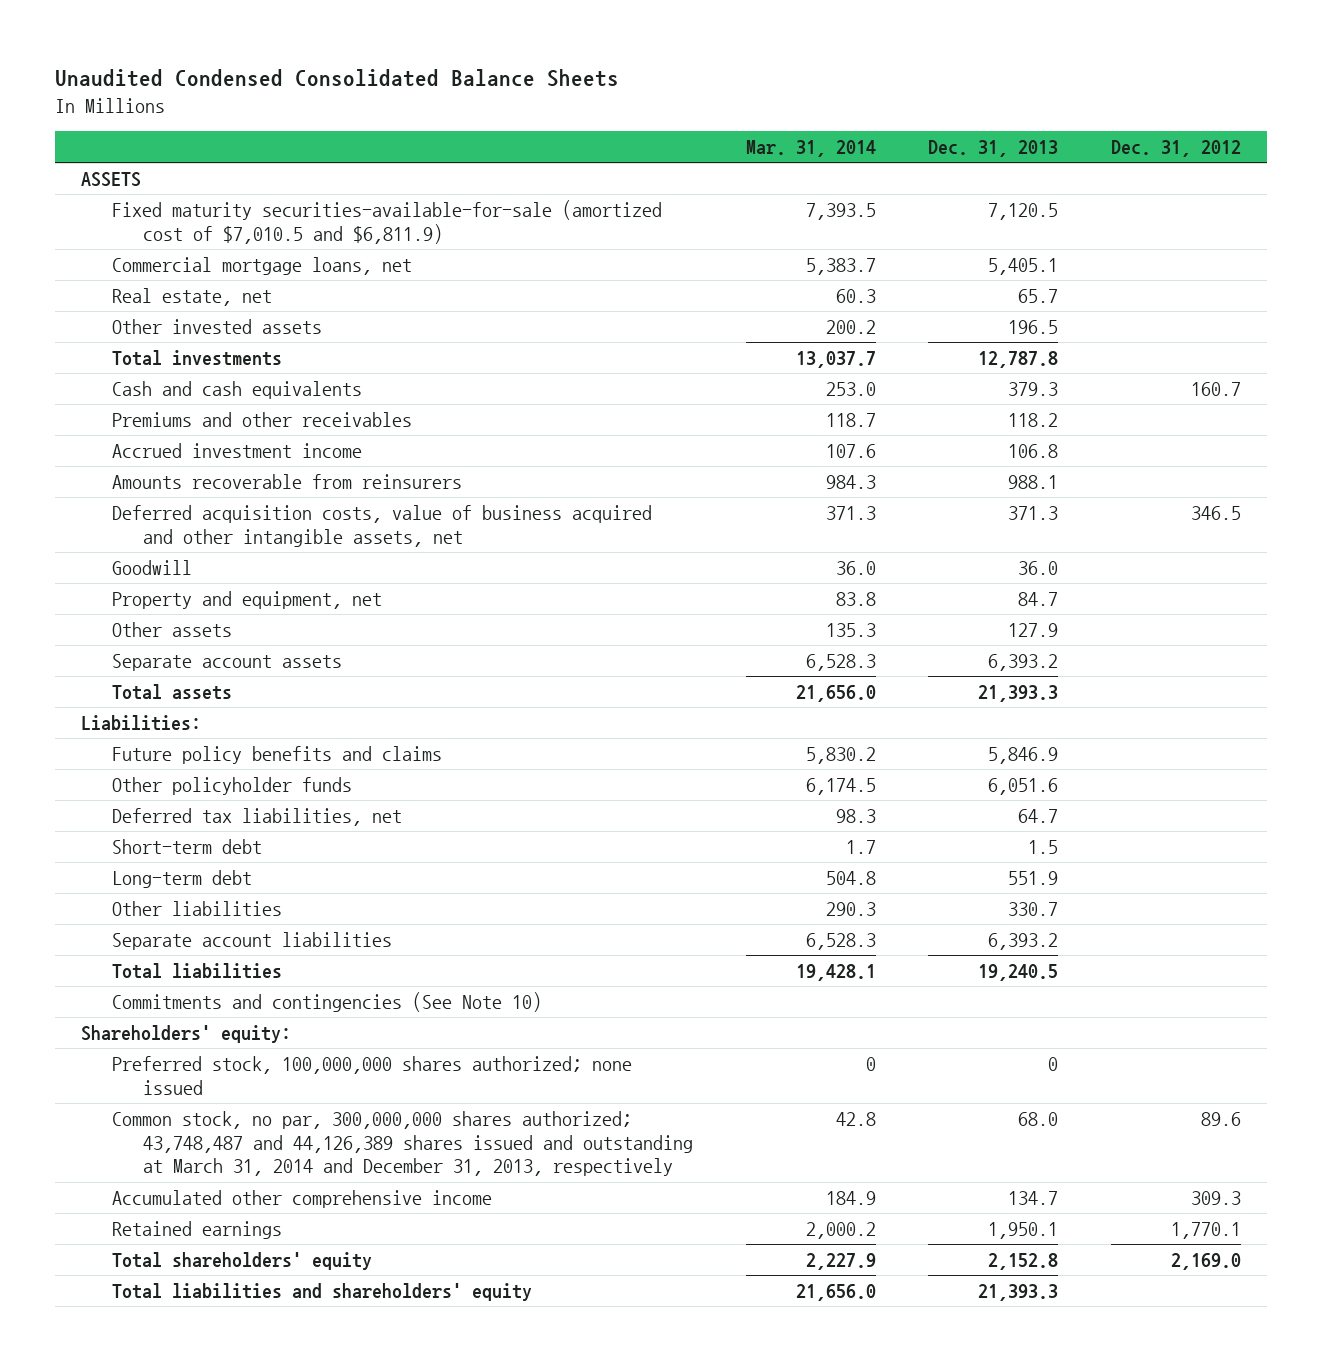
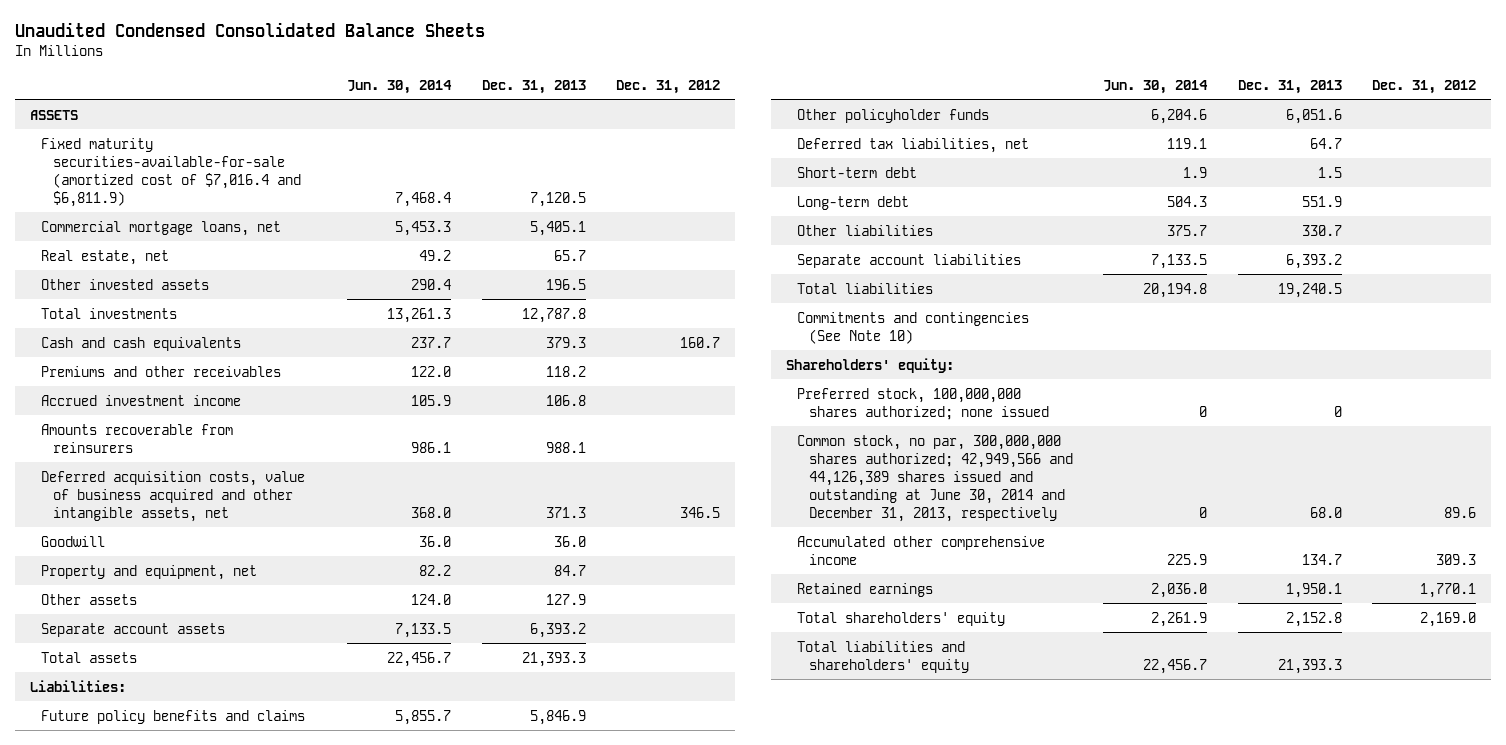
- | Mar. 31, 2014 | Dec. 31, 2013 | Dec. 31, 2012
+ | Jun. 30, 2014 | Dec. 31, 2013 | Dec. 31, 2012
- Fixed maturity securities-available-for-sale (amortized cost of $7,010.5 and $6,811.9) | 7,393.5 | 7,120.5 |
+ Fixed maturity securities-available-for-sale (amortized cost of $7,016.4 and $6,811.9) | 7,468.4 | 7,120.5 |
- Common stock, no par, 300,000,000 shares authorized; 43,748,487 and 44,126,389 shares issued and outstanding at March 31, 2014 and December 31, 2013, respectively | 42.8 | 68.0 | 89.6
+ Common stock, no par, 300,000,000 shares authorized; 42,949,566 and 44,126,389 shares issued and outstanding at June 30, 2014 and December 31, 2013, respectively | 0 | 68.0 | 89.6

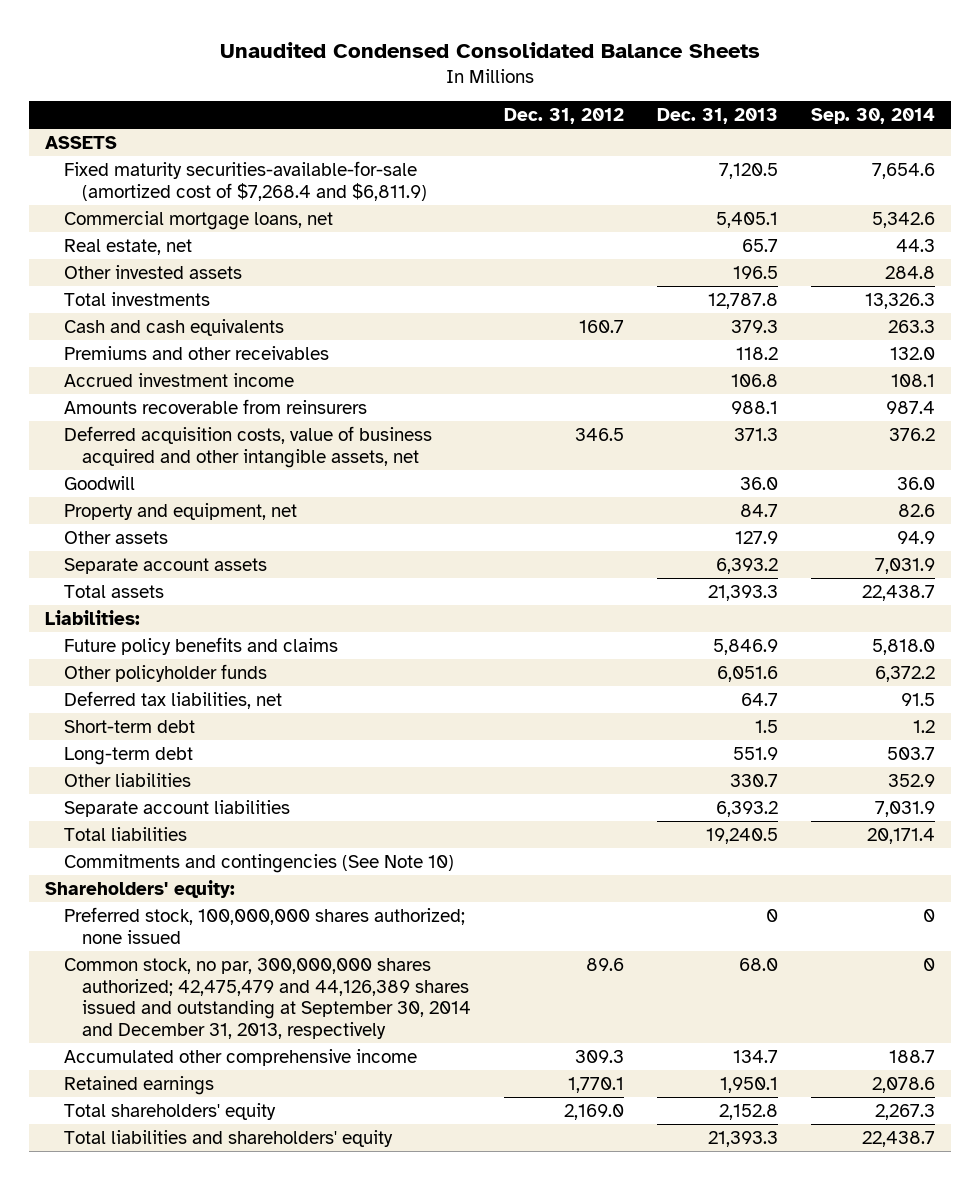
- | Jun. 30, 2014 | Dec. 31, 2013 | Dec. 31, 2012
+ | Dec. 31, 2012 | Dec. 31, 2013 | Sep. 30, 2014
- Fixed maturity securities-available-for-sale (amortized cost of $7,016.4 and $6,811.9) | 7,468.4 | 7,120.5 |
+ Fixed maturity securities-available-for-sale (amortized cost of $7,268.4 and $6,811.9) | | 7,120.5 | 7,654.6
- Common stock, no par, 300,000,000 shares authorized; 42,949,566 and 44,126,389 shares issued and outstanding at June 30, 2014 and December 31, 2013, respectively | 0 | 68.0 | 89.6
+ Common stock, no par, 300,000,000 shares authorized; 42,475,479 and 44,126,389 shares issued and outstanding at September 30, 2014 and December 31, 2013, respectively | 89.6 | 68.0 | 0

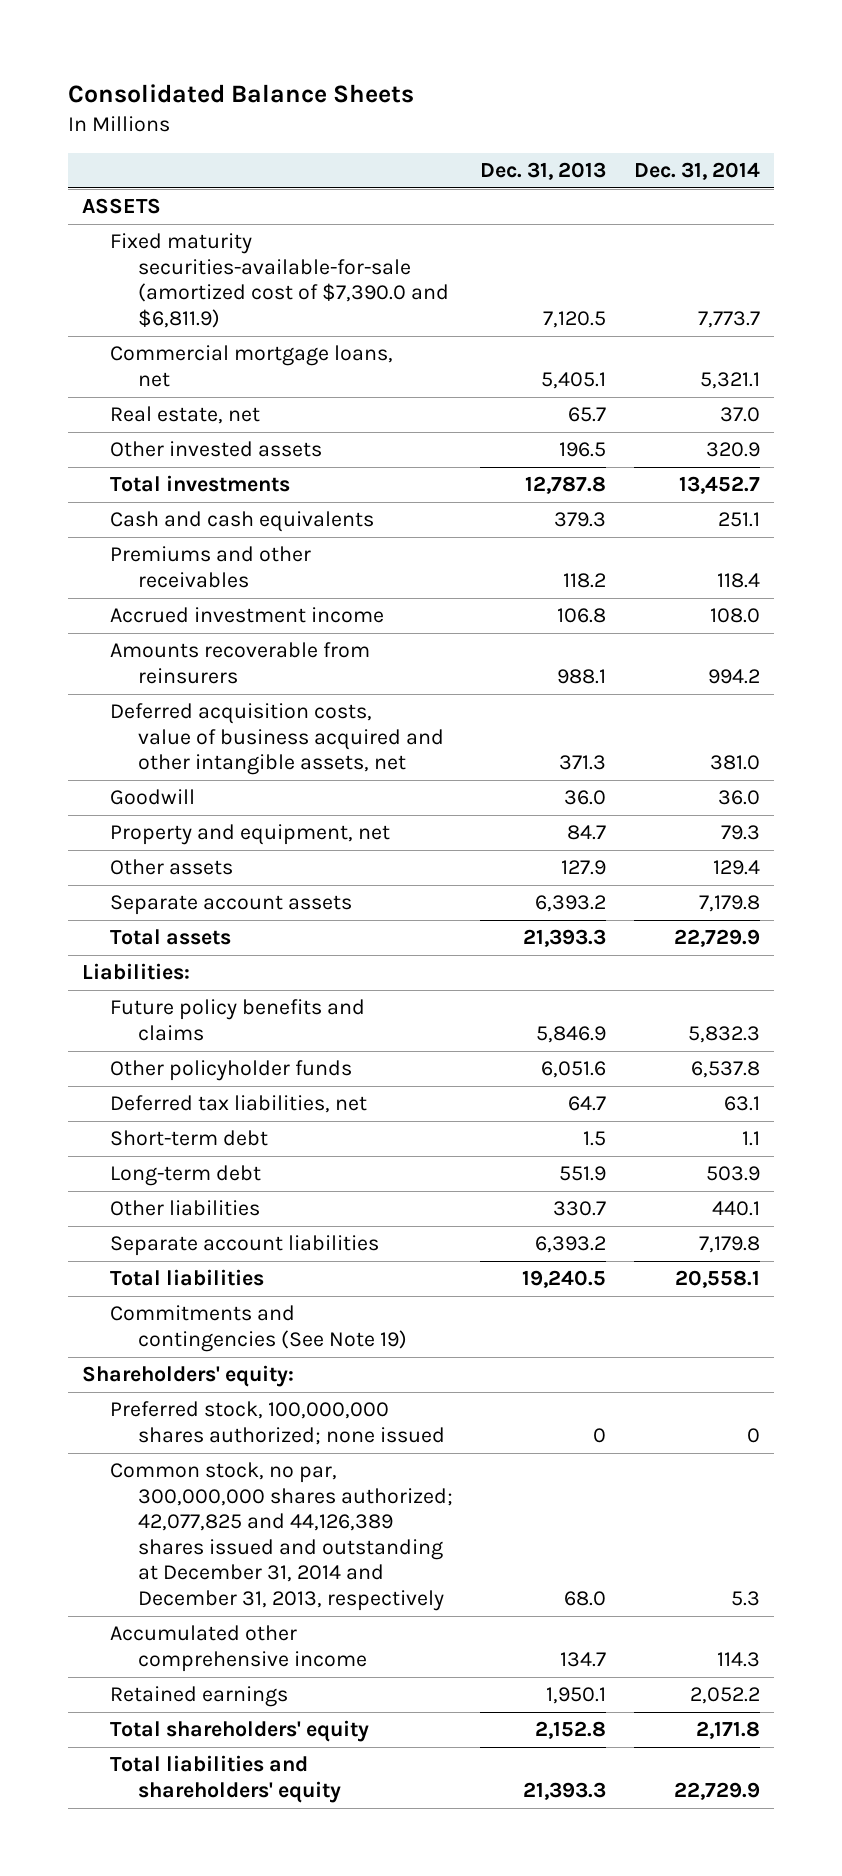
- Unaudited Condensed Consolidated Balance Sheets
+ Consolidated Balance Sheets
- | Dec. 31, 2012 | Dec. 31, 2013 | Sep. 30, 2014
+ | Dec. 31, 2013 | Dec. 31, 2014
- Fixed maturity securities-available-for-sale (amortized cost of $7,268.4 and $6,811.9) | | 7,120.5 | 7,654.6
+ Fixed maturity securities-available-for-sale (amortized cost of $7,390.0 and $6,811.9) | 7,120.5 | 7,773.7
- Commitments and contingencies (See Note 10)
+ Commitments and contingencies (See Note 19)
- Common stock, no par, 300,000,000 shares authorized; 42,475,479 and 44,126,389 shares issued and outstanding at September 30, 2014 and December 31, 2013, respectively | 89.6 | 68.0 | 0
+ Common stock, no par, 300,000,000 shares authorized; 42,077,825 and 44,126,389 shares issued and outstanding at December 31, 2014 and December 31, 2013, respectively | 68.0 | 5.3

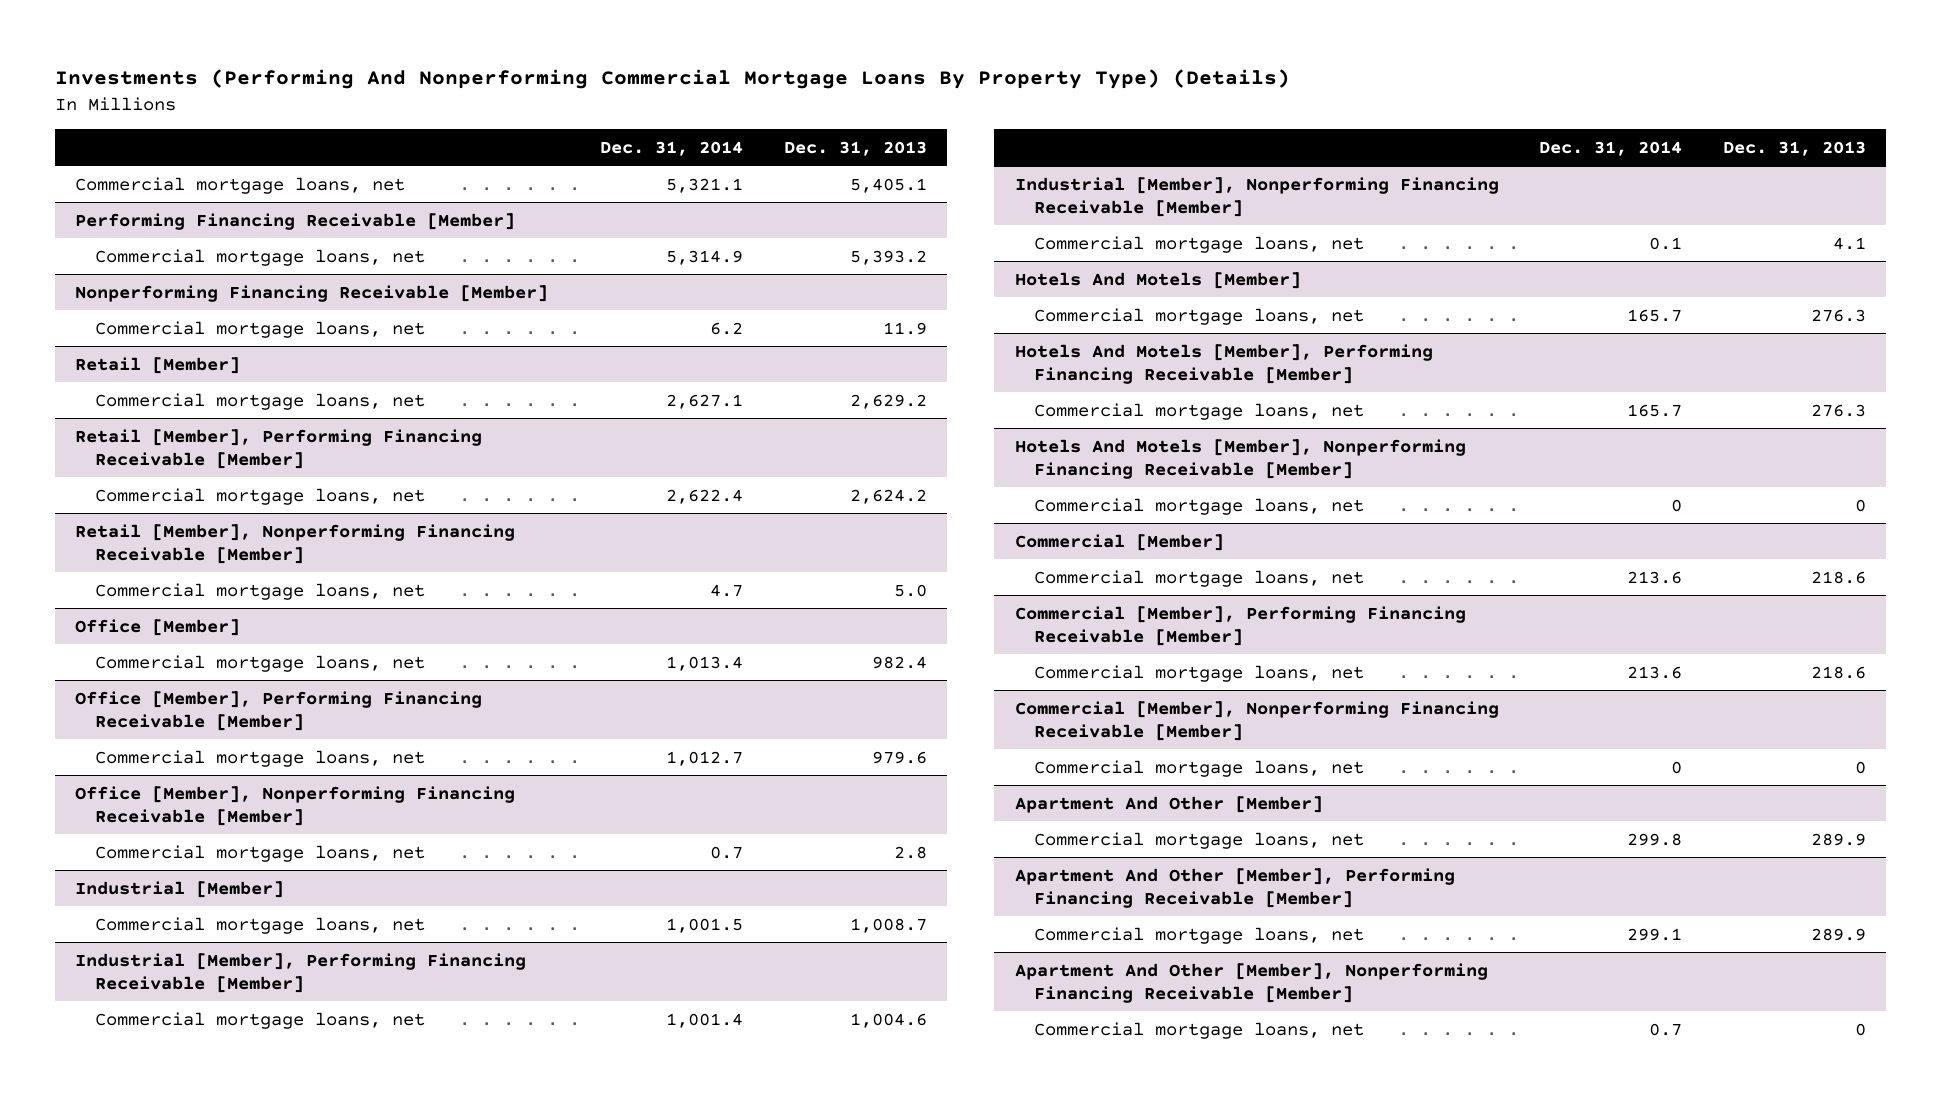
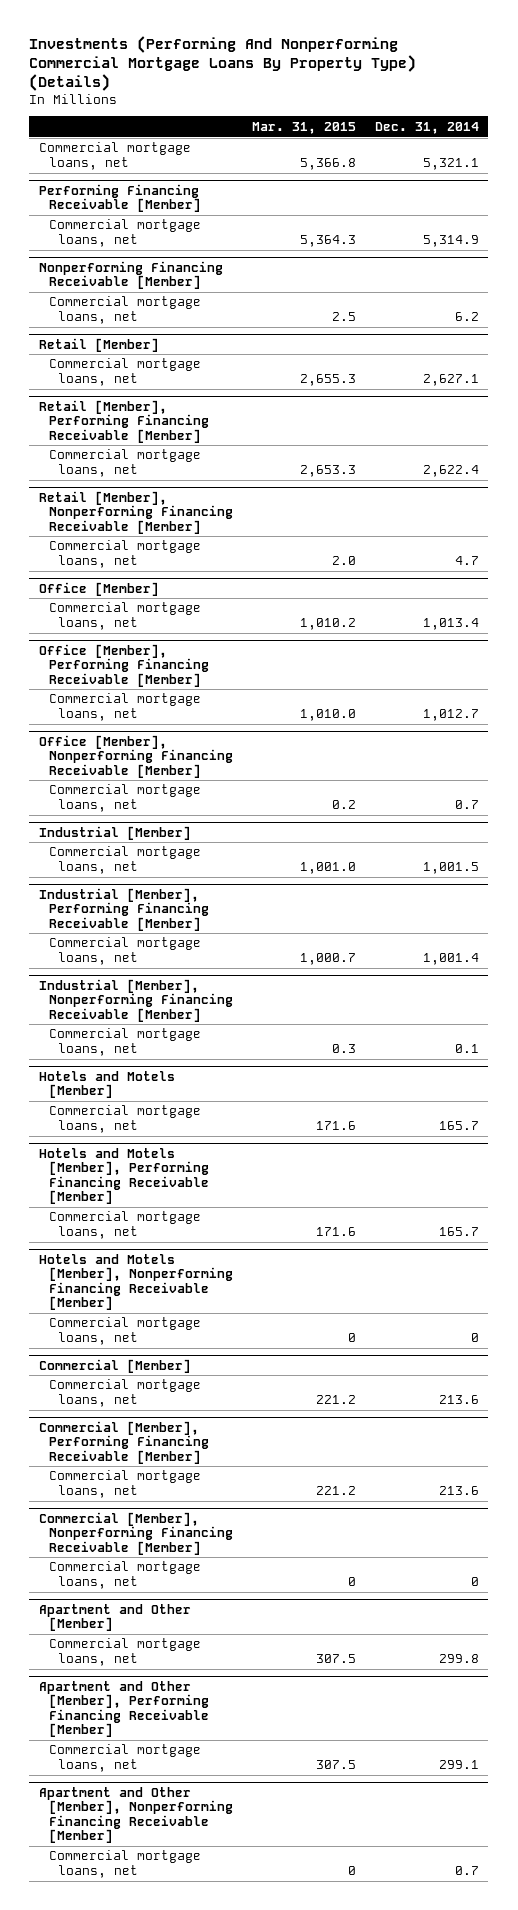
- | Dec. 31, 2014 | Dec. 31, 2013
+ | Mar. 31, 2015 | Dec. 31, 2014
- Hotels And Motels [Member]
+ Hotels and Motels [Member]
- Hotels And Motels [Member], Performing Financing Receivable [Member]
+ Hotels and Motels [Member], Performing Financing Receivable [Member]
- Hotels And Motels [Member], Nonperforming Financing Receivable [Member]
+ Hotels and Motels [Member], Nonperforming Financing Receivable [Member]
- Apartment And Other [Member]
+ Apartment and Other [Member]
- Apartment And Other [Member], Performing Financing Receivable [Member]
+ Apartment and Other [Member], Performing Financing Receivable [Member]
- Apartment And Other [Member], Nonperforming Financing Receivable [Member]
+ Apartment and Other [Member], Nonperforming Financing Receivable [Member]

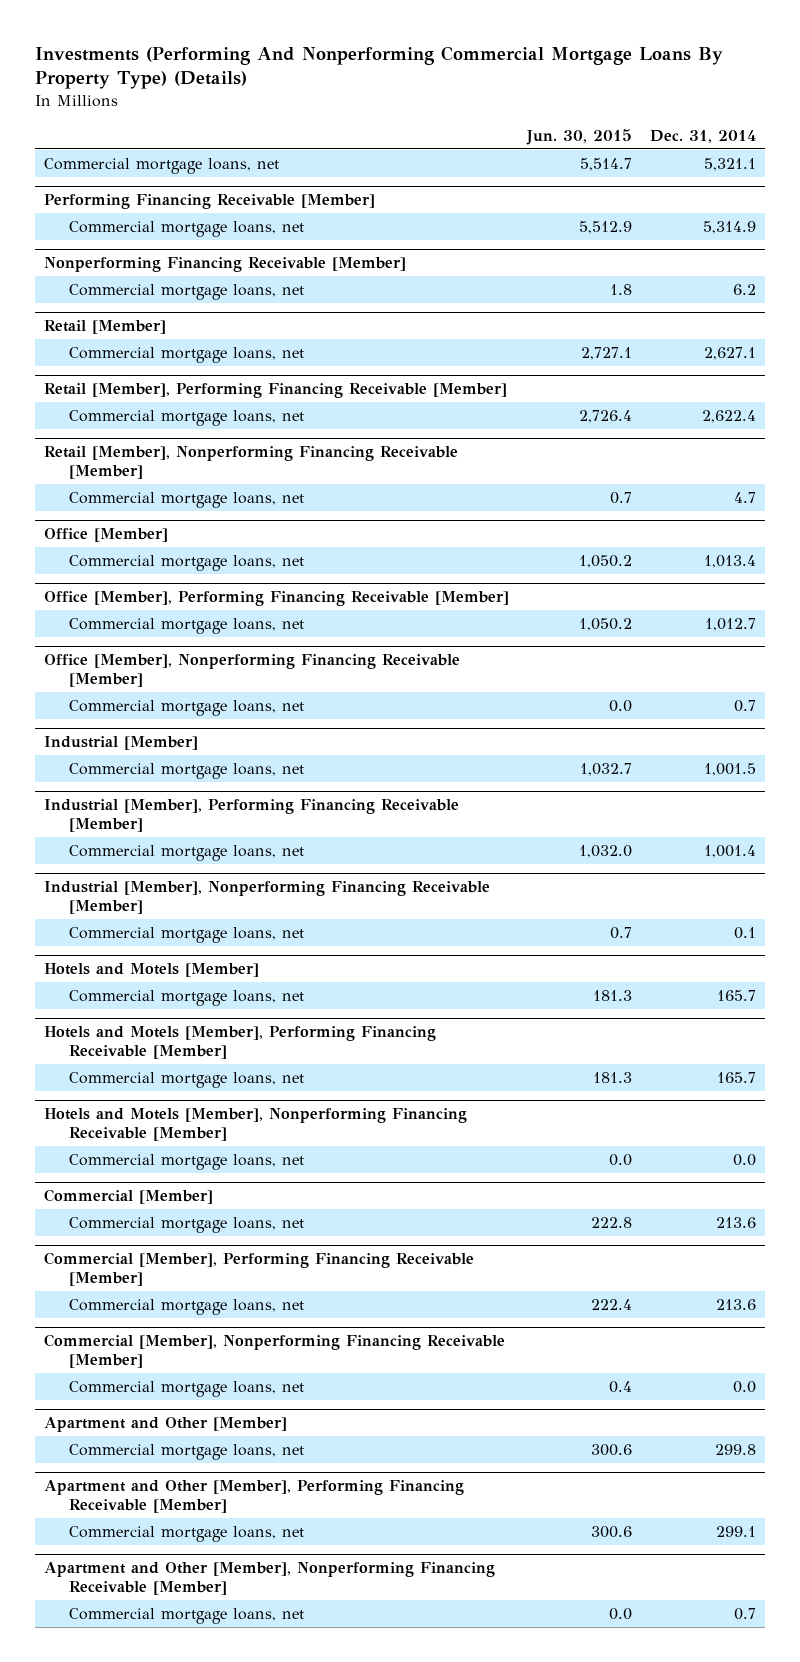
- | Mar. 31, 2015 | Dec. 31, 2014
+ | Jun. 30, 2015 | Dec. 31, 2014
@ Hotels and Motels [Member], Nonperforming Financing Receivable [Member]
- Commercial mortgage loans, net | 0 | 0
+ Commercial mortgage loans, net | 0.0 | 0.0
@ Commercial [Member], Nonperforming Financing Receivable [Member]
- Commercial mortgage loans, net | 0 | 0
+ Commercial mortgage loans, net | 0.4 | 0.0

